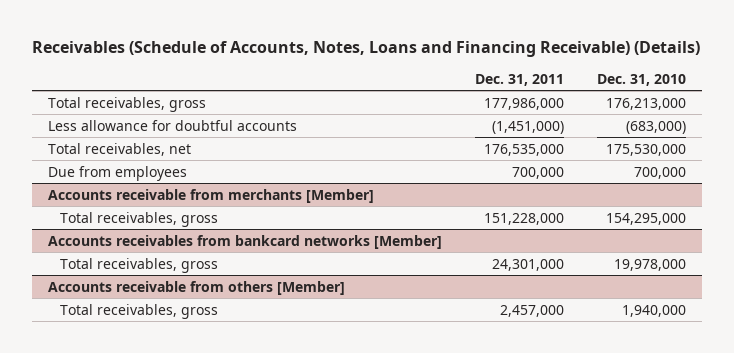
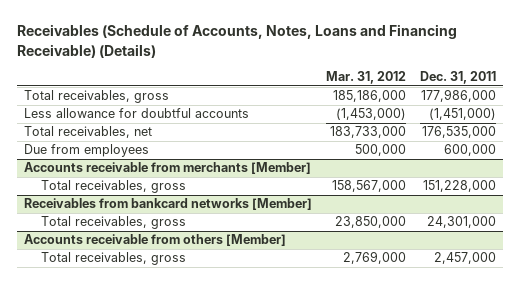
- | Dec. 31, 2011 | Dec. 31, 2010
+ | Mar. 31, 2012 | Dec. 31, 2011
- Due from employees | 700,000 | 700,000
+ Due from employees | 500,000 | 600,000
- Accounts receivables from bankcard networks [Member]
+ Receivables from bankcard networks [Member]

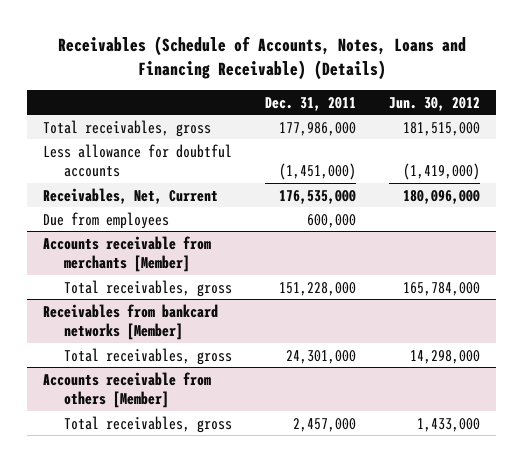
- | Mar. 31, 2012 | Dec. 31, 2011
+ | Dec. 31, 2011 | Jun. 30, 2012
- Total receivables, net | 183,733,000 | 176,535,000
+ Receivables, Net, Current | 176,535,000 | 180,096,000

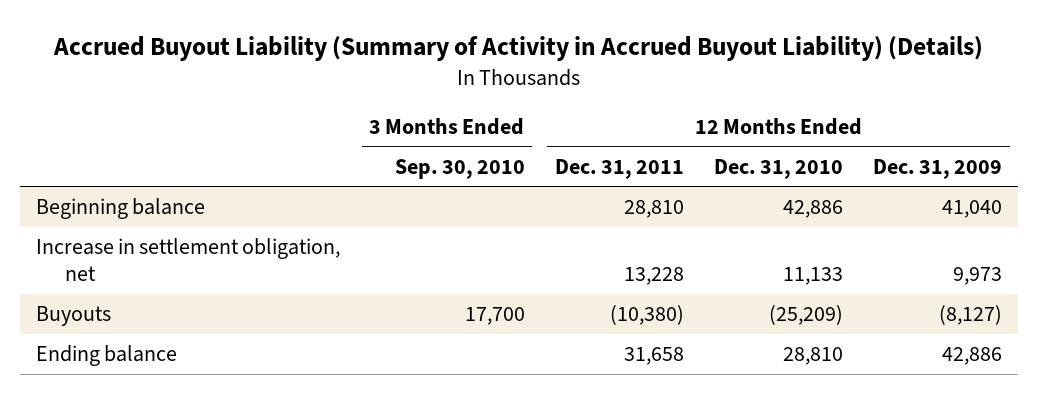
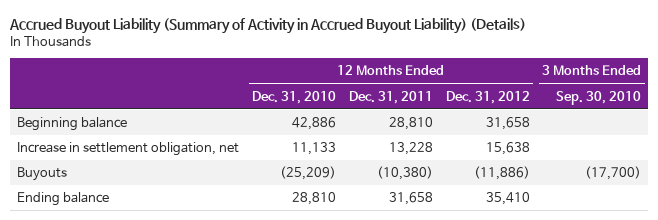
- | 3 Months Ended Sep. 30, 2010 | 12 Months Ended Dec. 31, 2011 | 12 Months Ended Dec. 31, 2010 | 12 Months Ended Dec. 31, 2009
+ | 12 Months Ended Dec. 31, 2010 | 12 Months Ended Dec. 31, 2011 | 12 Months Ended Dec. 31, 2012 | 3 Months Ended Sep. 30, 2010
- Buyouts | 17,700 | (10,380) | (25,209) | (8,127)
+ Buyouts | (25,209) | (10,380) | (11,886) | (17,700)

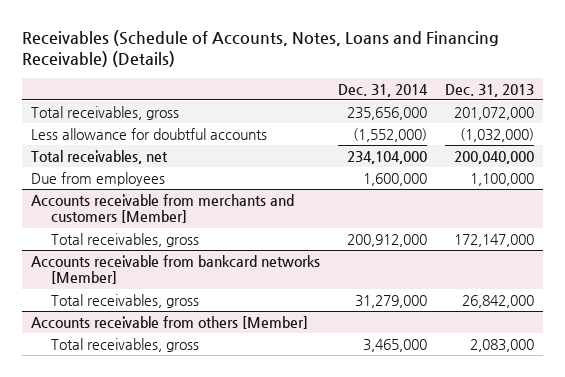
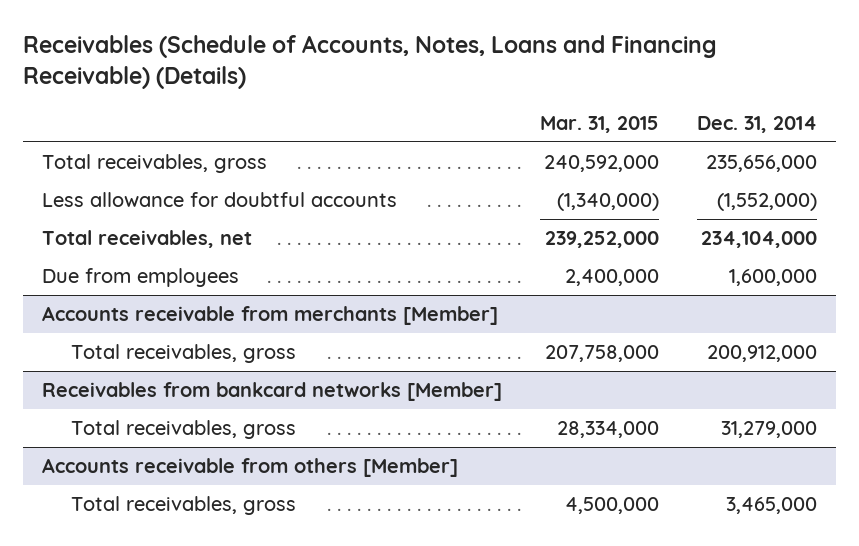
- | Dec. 31, 2014 | Dec. 31, 2013
+ | Mar. 31, 2015 | Dec. 31, 2014
- Accounts receivable from merchants and customers [Member]
+ Accounts receivable from merchants [Member]
- Accounts receivable from bankcard networks [Member]
+ Receivables from bankcard networks [Member]

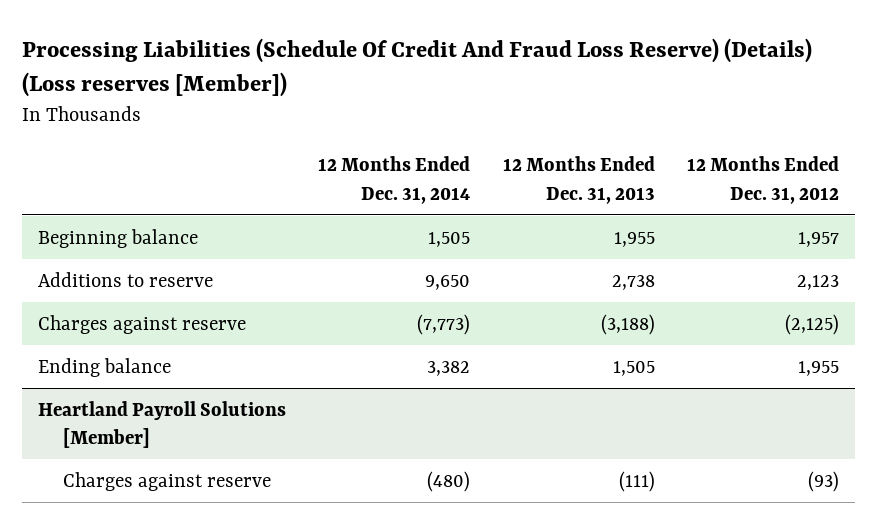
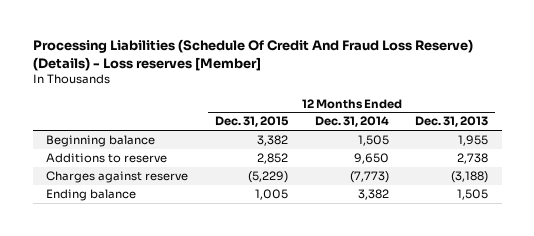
- Processing Liabilities (Schedule Of Credit And Fraud Loss Reserve) (Details) (Loss reserves [Member])
+ Processing Liabilities (Schedule Of Credit And Fraud Loss Reserve) (Details) - Loss reserves [Member]
- | 12 Months Ended Dec. 31, 2014 | 12 Months Ended Dec. 31, 2013 | 12 Months Ended Dec. 31, 2012
+ | 12 Months Ended Dec. 31, 2015 | 12 Months Ended Dec. 31, 2014 | 12 Months Ended Dec. 31, 2013
- Heartland Payroll Solutions [Member]
- Charges against reserve | (480) | (111) | (93)

